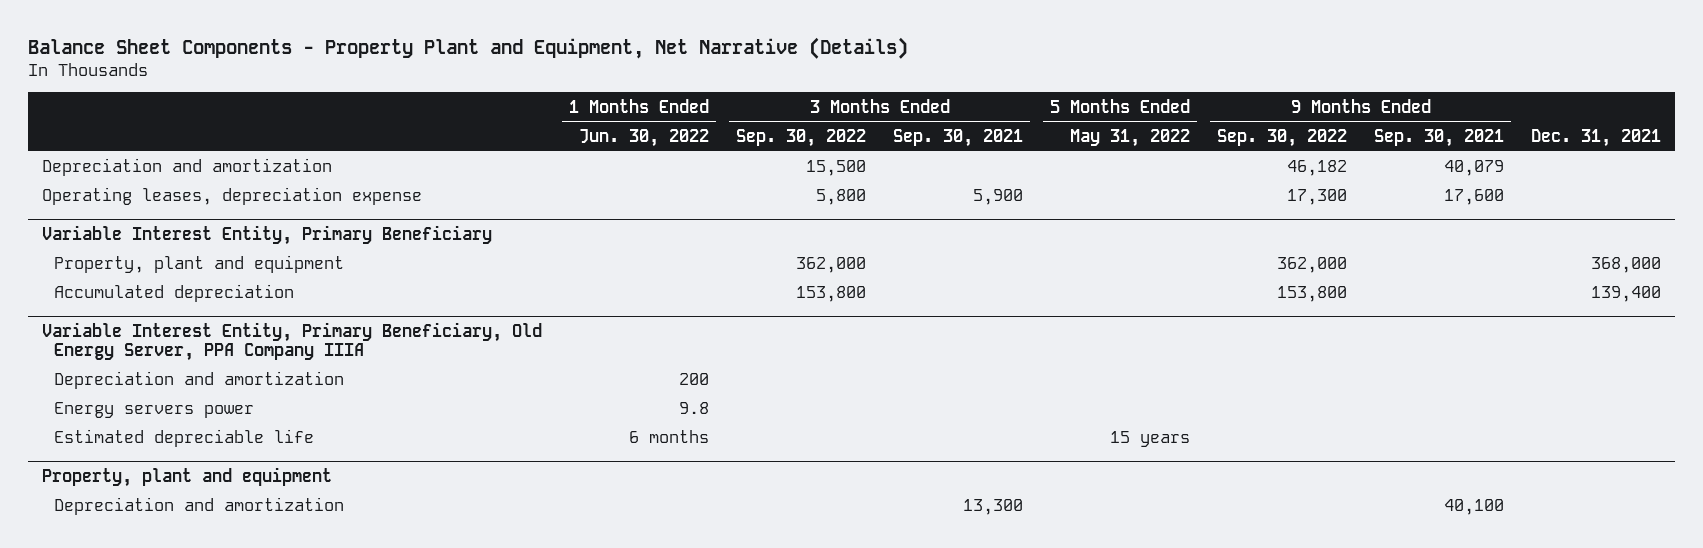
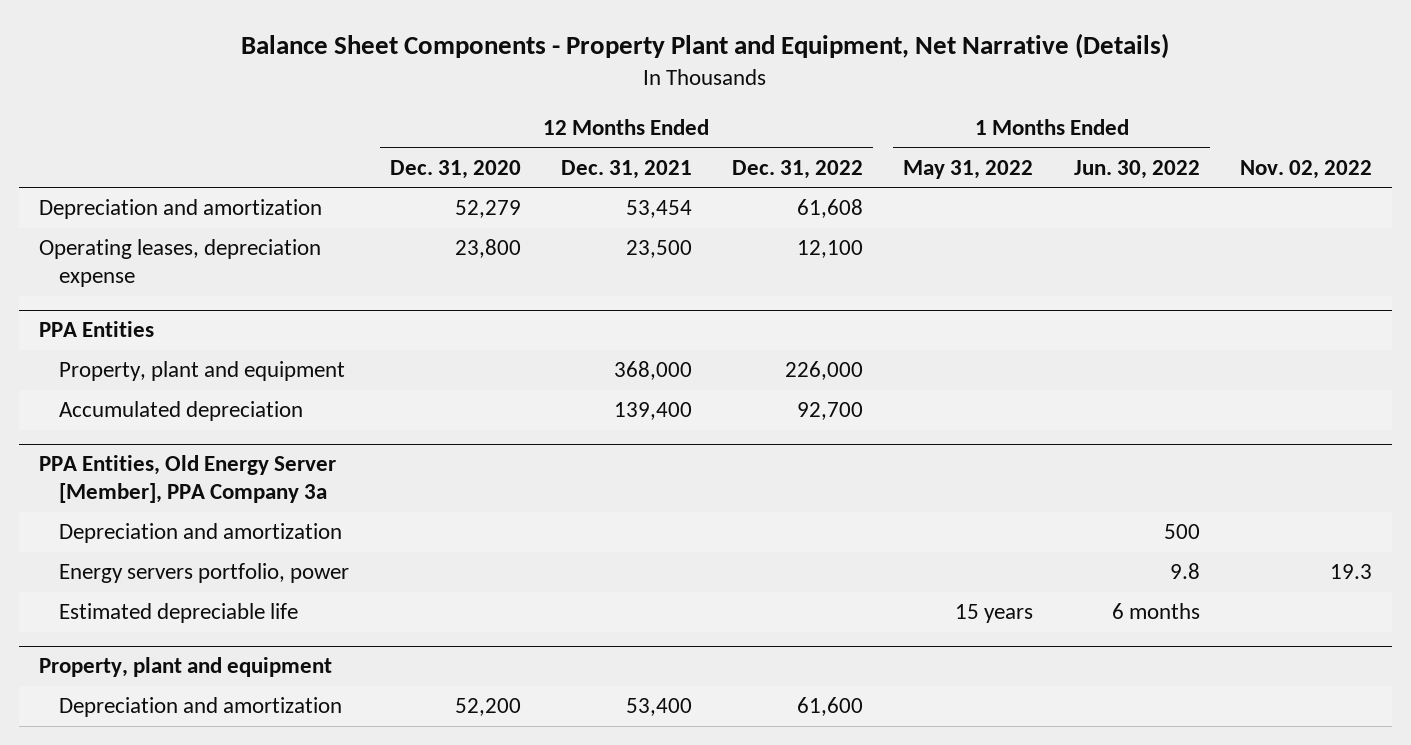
- | 1 Months Ended Jun. 30, 2022 | 3 Months Ended Sep. 30, 2022 | 3 Months Ended Sep. 30, 2021 | 5 Months Ended May 31, 2022 | 9 Months Ended Sep. 30, 2022 | 9 Months Ended Sep. 30, 2021 | Dec. 31, 2021
+ | 12 Months Ended Dec. 31, 2020 | 12 Months Ended Dec. 31, 2021 | 12 Months Ended Dec. 31, 2022 | 1 Months Ended May 31, 2022 | 1 Months Ended Jun. 30, 2022 | Nov. 02, 2022
- Variable Interest Entity, Primary Beneficiary
+ PPA Entities
- Variable Interest Entity, Primary Beneficiary, Old Energy Server, PPA Company IIIA
- Depreciation and amortization | 200 | | | | | |
- Energy servers power | 9.8 | | | | | |
+ PPA Entities, Old Energy Server [Member], PPA Company 3a
+ Depreciation and amortization | | | | | 500 |
+ Energy servers portfolio, power | | | | | 9.8 | 19.3

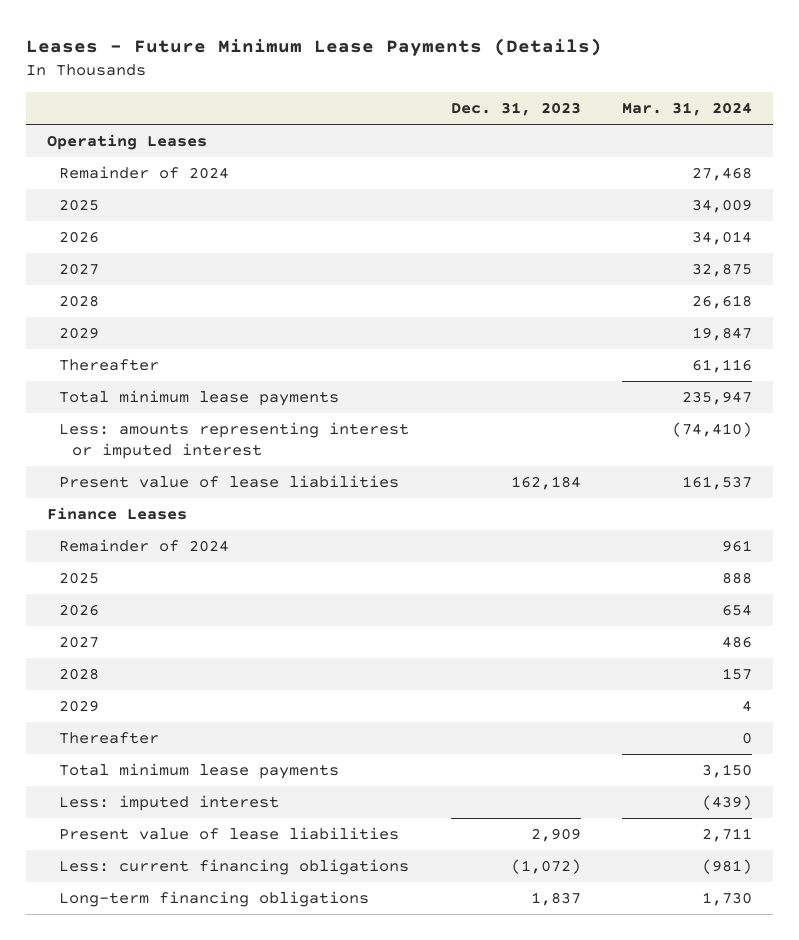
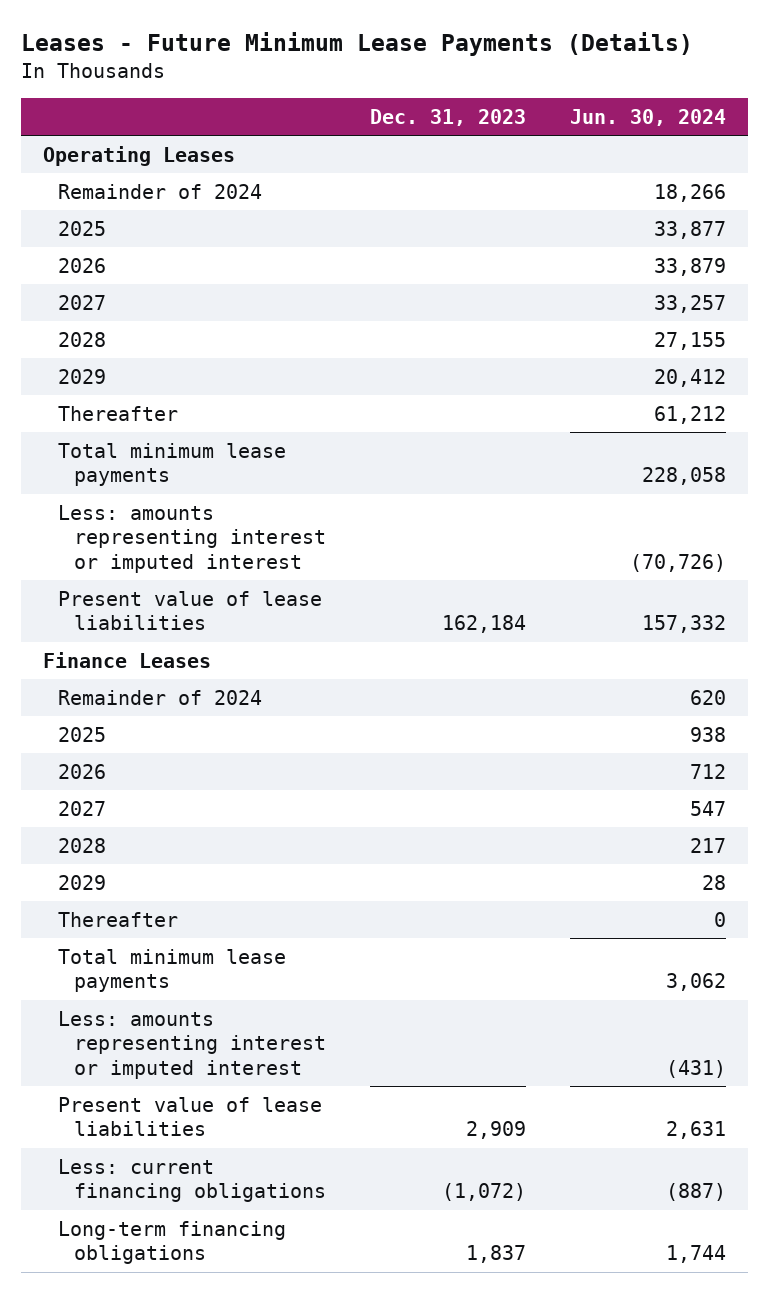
- | Dec. 31, 2023 | Mar. 31, 2024
+ | Dec. 31, 2023 | Jun. 30, 2024
- Less: imputed interest | | (439)
+ Less: amounts representing interest or imputed interest | | (431)

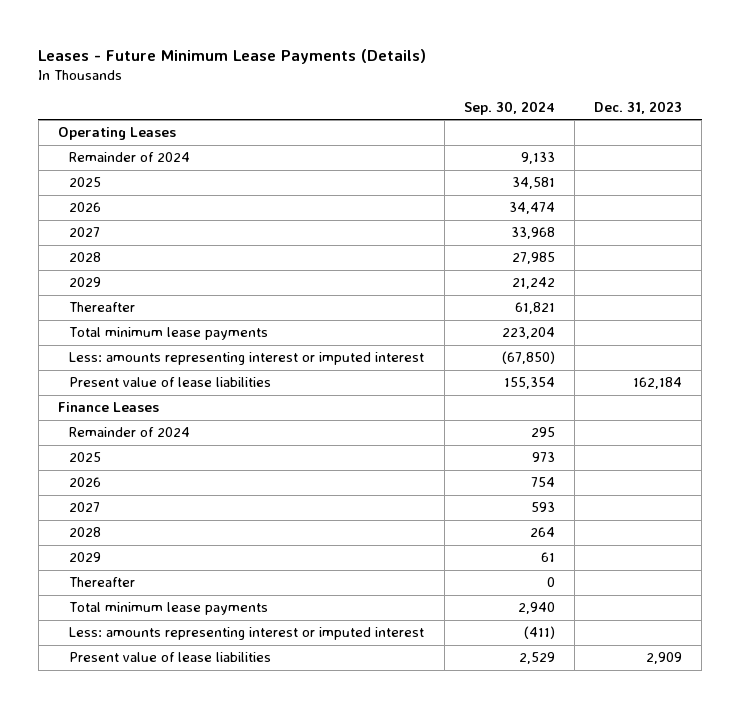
- | Dec. 31, 2023 | Jun. 30, 2024
+ | Sep. 30, 2024 | Dec. 31, 2023
- Less: current financing obligations | (1,072) | (887)
- Long-term financing obligations | 1,837 | 1,744

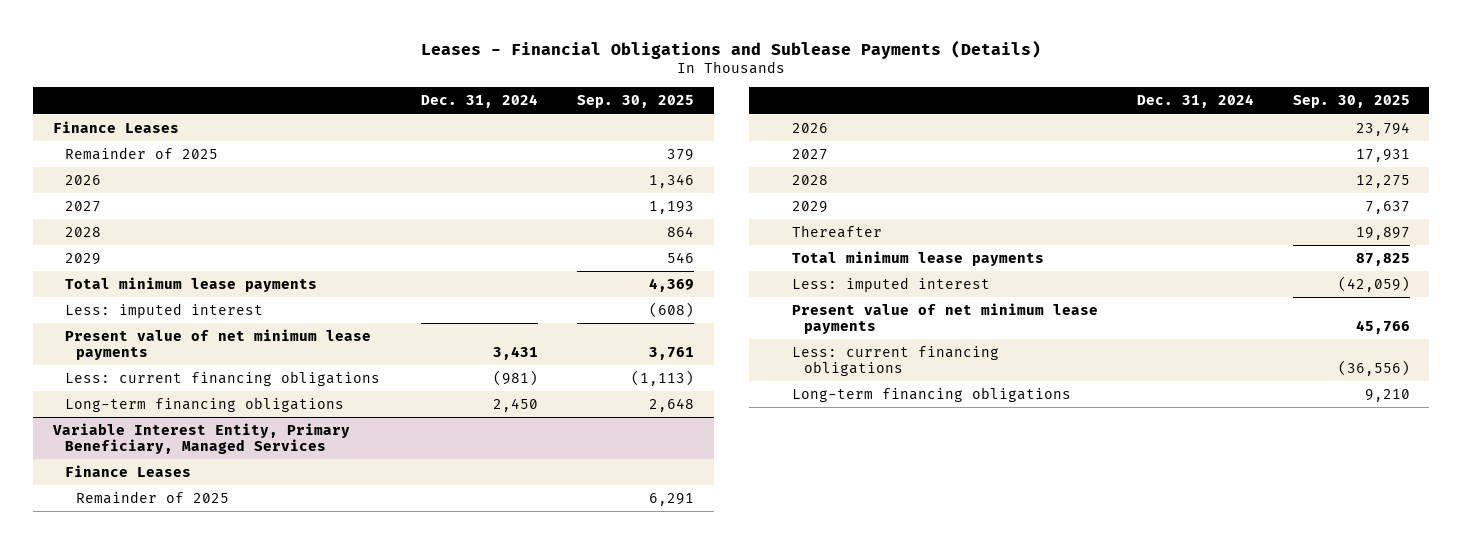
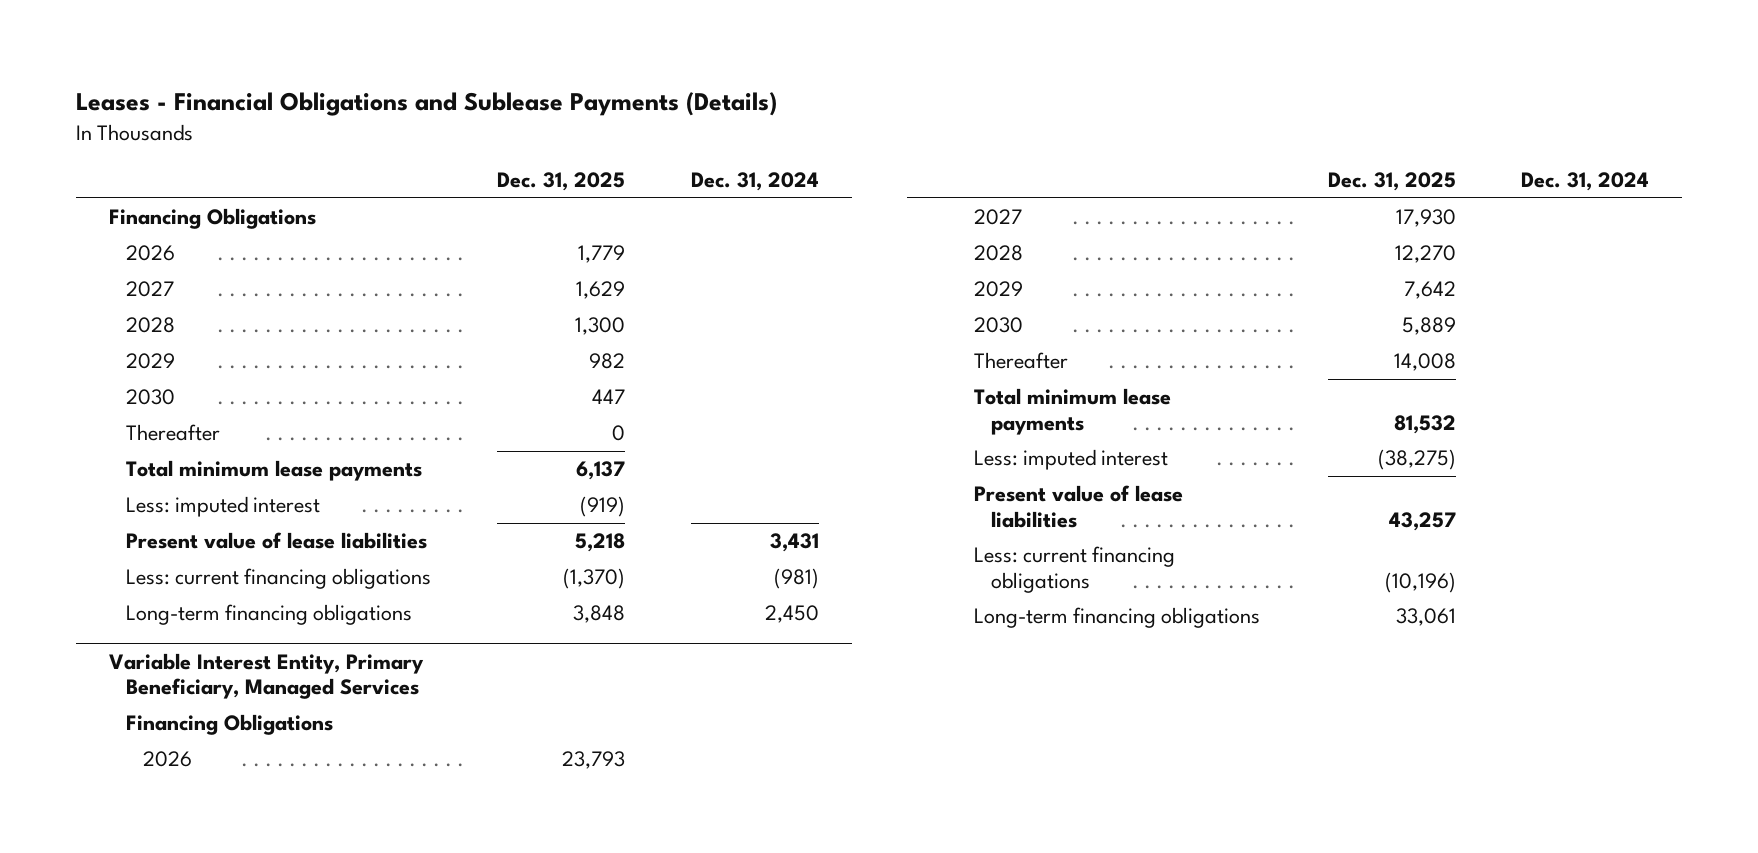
- | Dec. 31, 2024 | Sep. 30, 2025
+ | Dec. 31, 2025 | Dec. 31, 2024
- Finance Leases
- Remainder of 2025 | | 379
+ Financing Obligations
+ 2030 | 447 |
+ Thereafter | 0 |
- Present value of net minimum lease payments | 3,431 | 3,761
+ Present value of lease liabilities | 5,218 | 3,431
@ Variable Interest Entity, Primary Beneficiary, Managed Services
- Finance Leases
- Remainder of 2025 | | 6,291
+ Financing Obligations
+ 2030 | 5,889 |
- Present value of net minimum lease payments | | 45,766
+ Present value of lease liabilities | 43,257 |

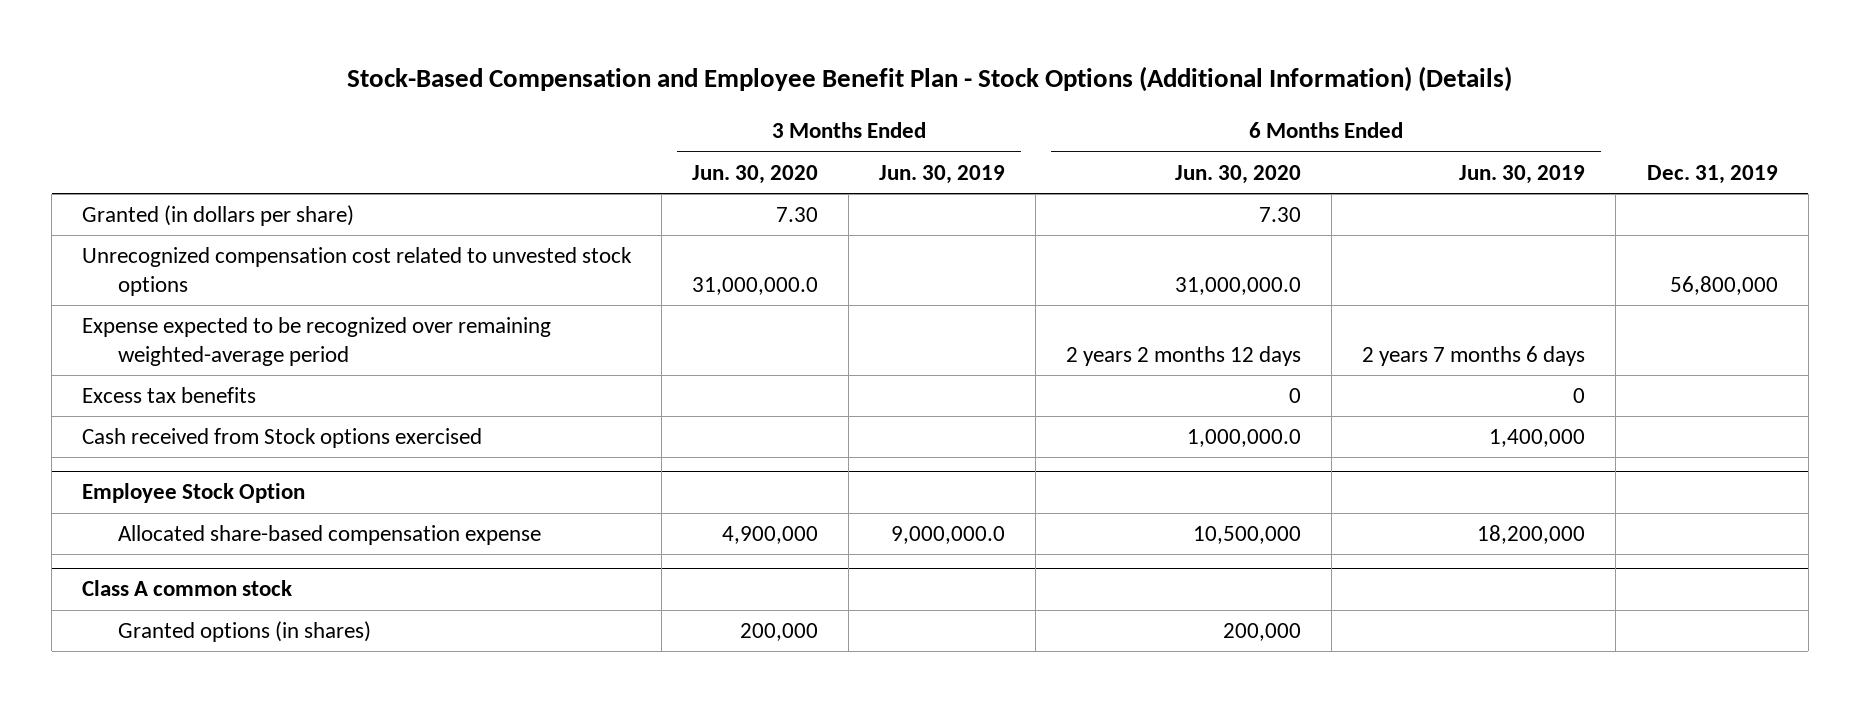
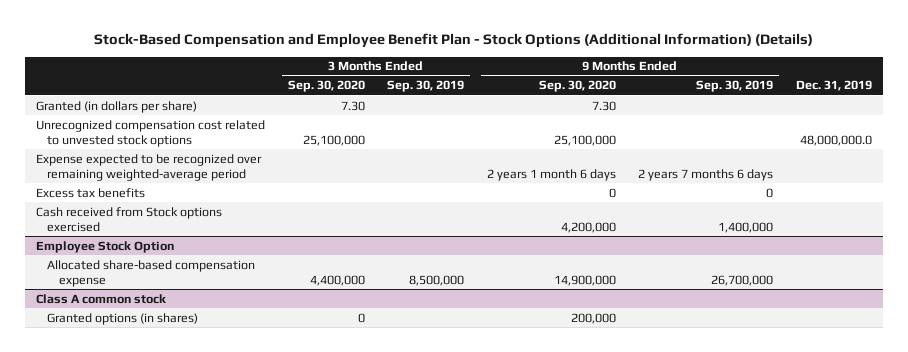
- | 3 Months Ended Jun. 30, 2020 | 3 Months Ended Jun. 30, 2019 | 6 Months Ended Jun. 30, 2020 | 6 Months Ended Jun. 30, 2019 | Dec. 31, 2019
+ | 3 Months Ended Sep. 30, 2020 | 3 Months Ended Sep. 30, 2019 | 9 Months Ended Sep. 30, 2020 | 9 Months Ended Sep. 30, 2019 | Dec. 31, 2019
- Unrecognized compensation cost related to unvested stock options | 31,000,000.0 | | 31,000,000.0 | | 56,800,000
+ Unrecognized compensation cost related to unvested stock options | 25,100,000 | | 25,100,000 | | 48,000,000.0

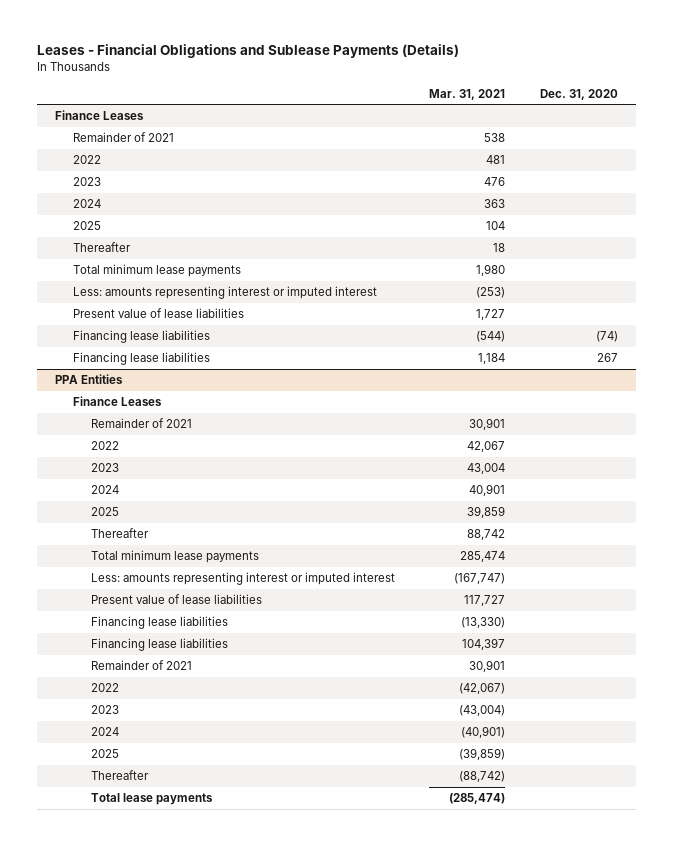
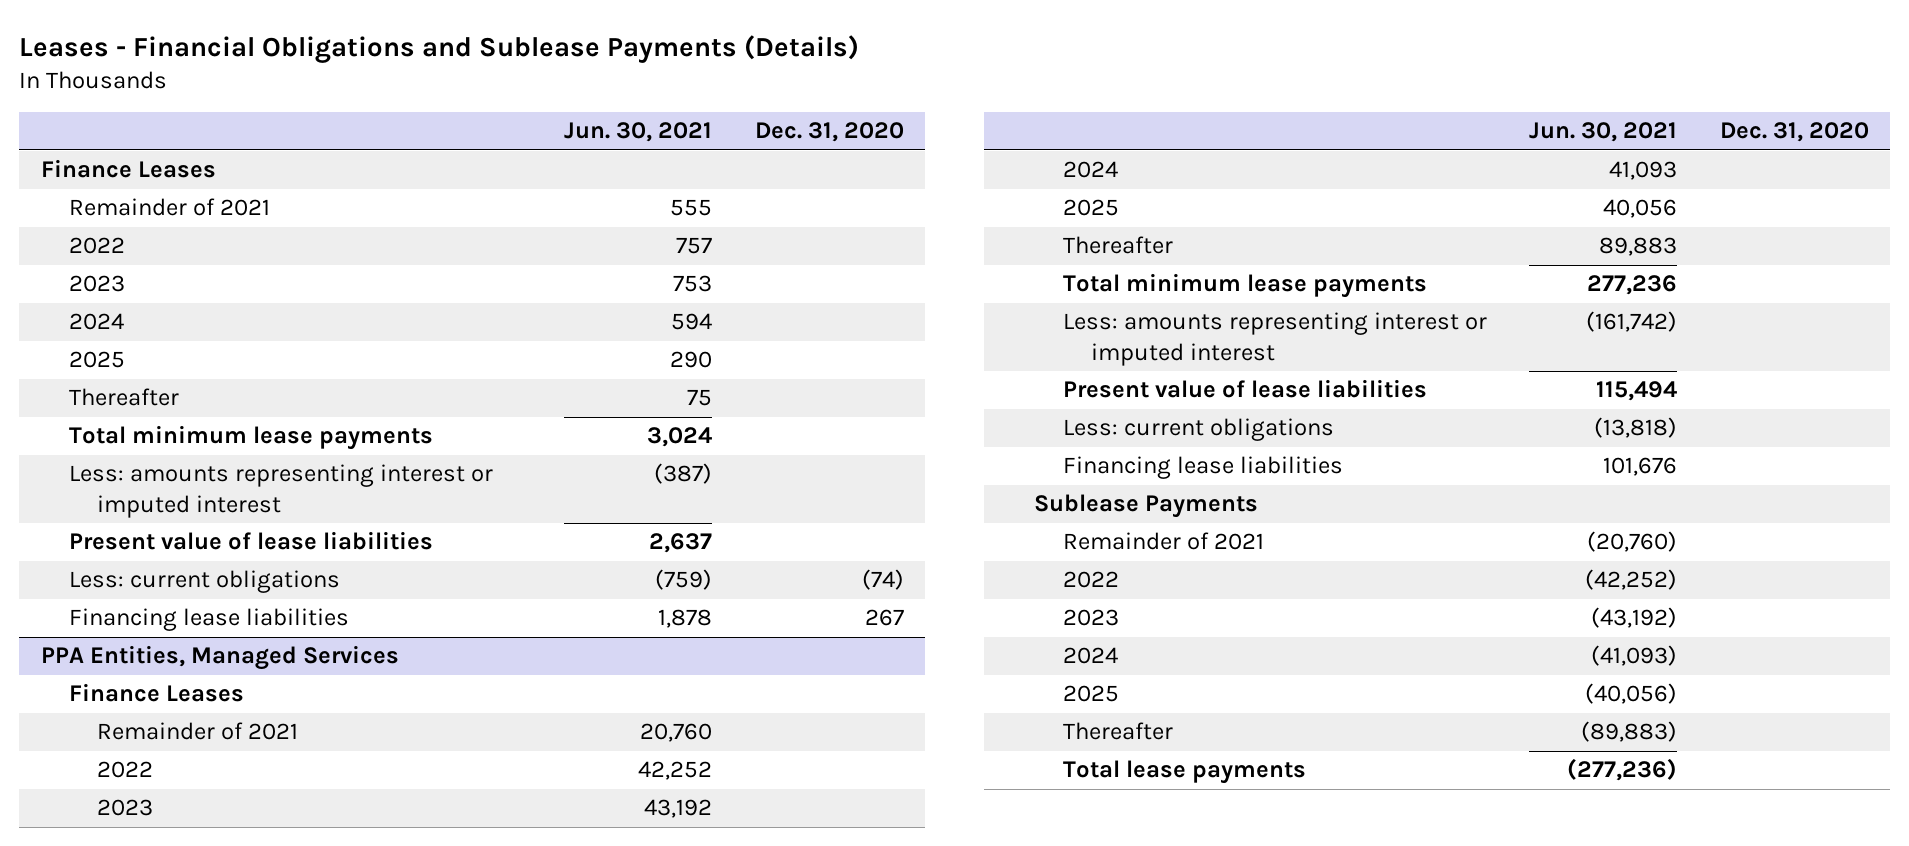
- | Mar. 31, 2021 | Dec. 31, 2020
+ | Jun. 30, 2021 | Dec. 31, 2020
- Financing lease liabilities | (544) | (74)
+ Less: current obligations | (759) | (74)
- PPA Entities
+ PPA Entities, Managed Services
- Financing lease liabilities | (13,330) |
+ Less: current obligations | (13,818) |
+ Sublease Payments

